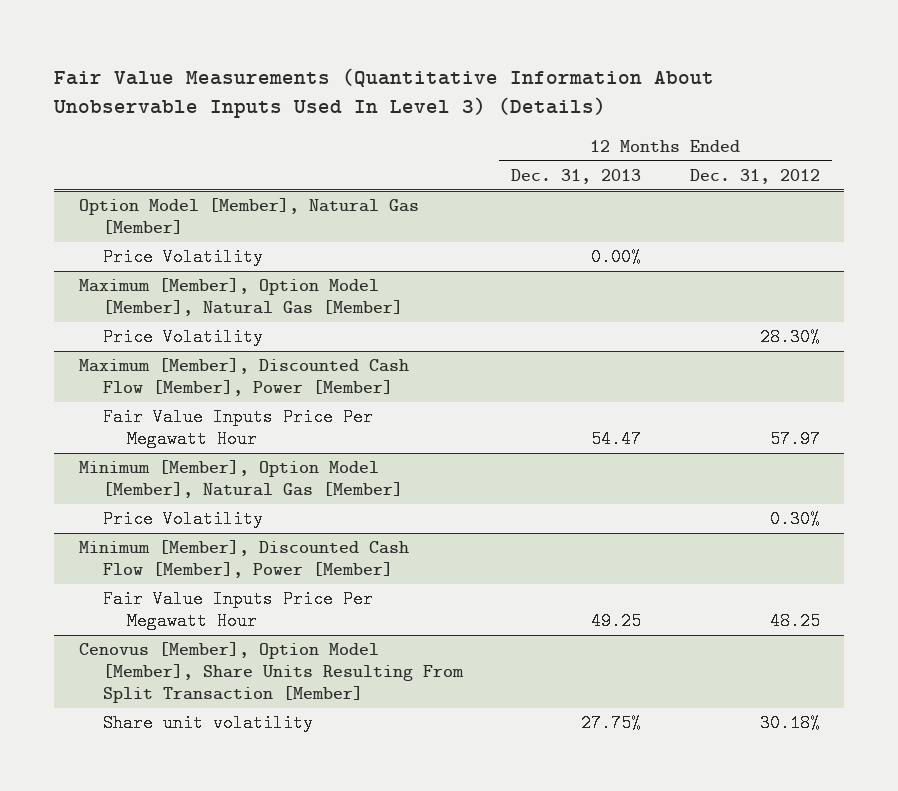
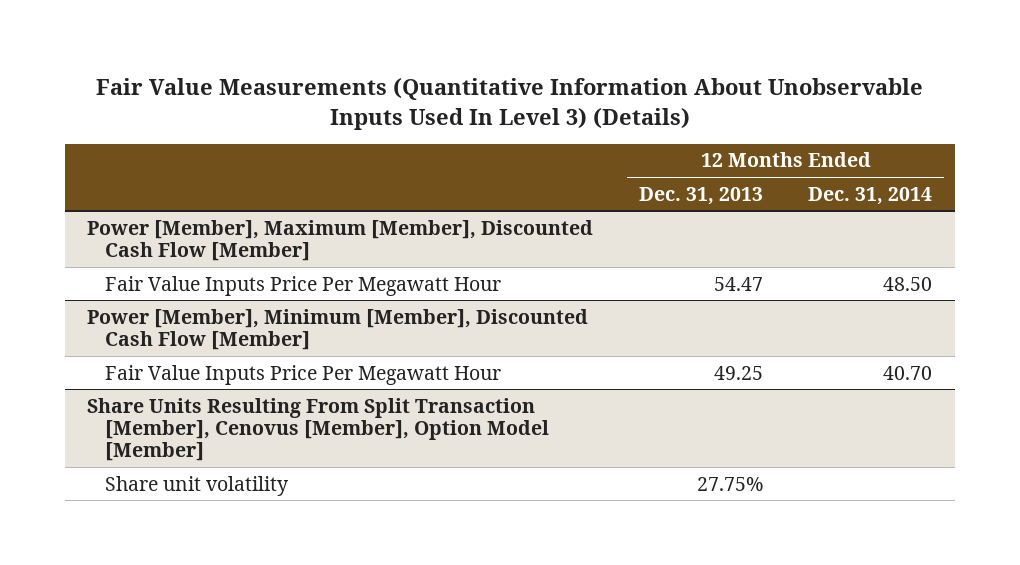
- | 12 Months Ended Dec. 31, 2013 | 12 Months Ended Dec. 31, 2012
+ | 12 Months Ended Dec. 31, 2013 | 12 Months Ended Dec. 31, 2014
- Option Model [Member], Natural Gas [Member]
- Price Volatility | 0.00% |
- Maximum [Member], Option Model [Member], Natural Gas [Member]
- Price Volatility | | 28.30%
- Maximum [Member], Discounted Cash Flow [Member], Power [Member]
+ Power [Member], Maximum [Member], Discounted Cash Flow [Member]
- Minimum [Member], Option Model [Member], Natural Gas [Member]
- Price Volatility | | 0.30%
- Minimum [Member], Discounted Cash Flow [Member], Power [Member]
+ Power [Member], Minimum [Member], Discounted Cash Flow [Member]
- Cenovus [Member], Option Model [Member], Share Units Resulting From Split Transaction [Member]
+ Share Units Resulting From Split Transaction [Member], Cenovus [Member], Option Model [Member]

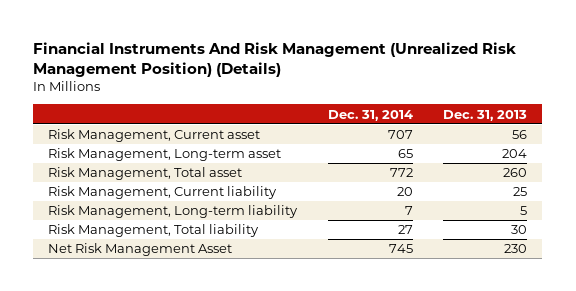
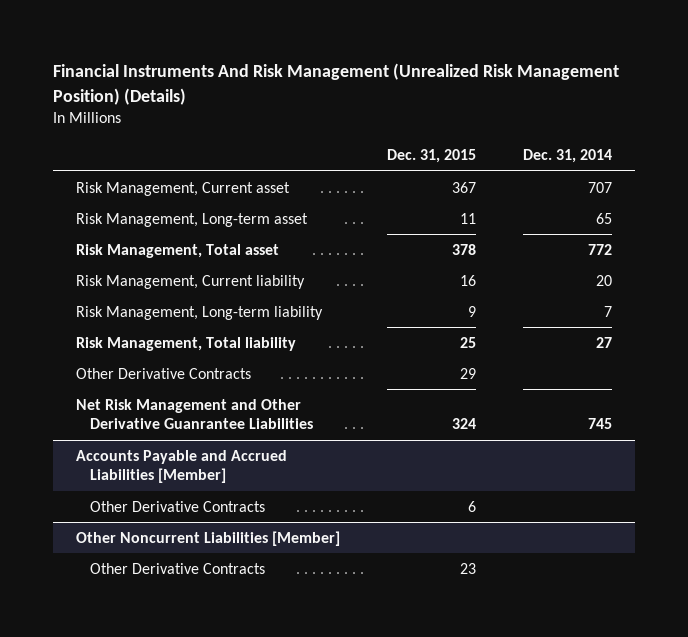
- | Dec. 31, 2014 | Dec. 31, 2013
+ | Dec. 31, 2015 | Dec. 31, 2014
- Net Risk Management Asset | 745 | 230
+ Other Derivative Contracts | 29 |
+ Net Risk Management and Other Derivative Guanrantee Liabilities | 324 | 745
+ Accounts Payable and Accrued Liabilities [Member]
+ Other Derivative Contracts | 6 |
+ Other Noncurrent Liabilities [Member]
+ Other Derivative Contracts | 23 |

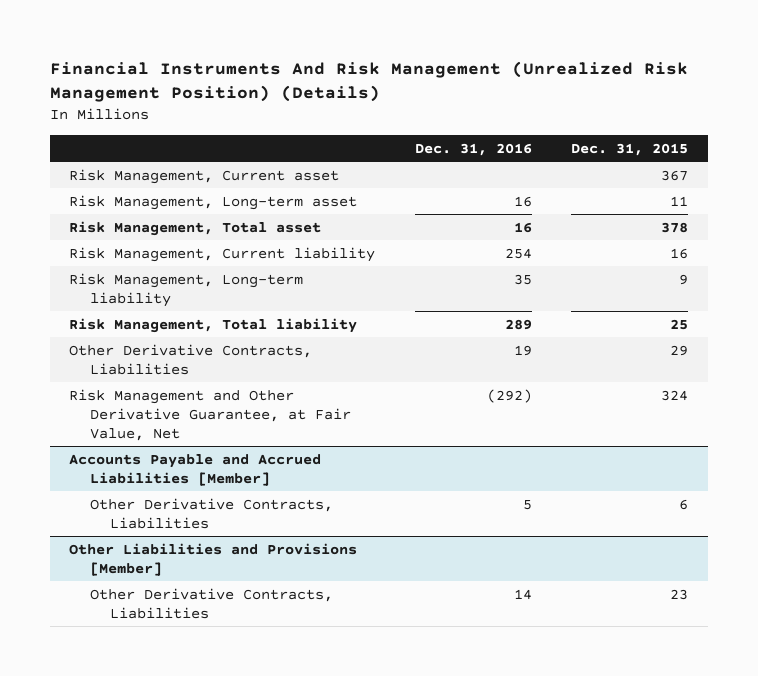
- | Dec. 31, 2015 | Dec. 31, 2014
+ | Dec. 31, 2016 | Dec. 31, 2015
- Other Derivative Contracts | 29 |
- Net Risk Management and Other Derivative Guanrantee Liabilities | 324 | 745
+ Other Derivative Contracts, Liabilities | 19 | 29
+ Risk Management and Other Derivative Guarantee, at Fair Value, Net | (292) | 324
@ Accounts Payable and Accrued Liabilities [Member]
- Other Derivative Contracts | 6 |
- Other Noncurrent Liabilities [Member]
- Other Derivative Contracts | 23 |
@ Accounts Payable and Accrued Liabilities [Member]
+ Other Derivative Contracts, Liabilities | 5 | 6
+ Other Liabilities and Provisions [Member]
+ Other Derivative Contracts, Liabilities | 14 | 23

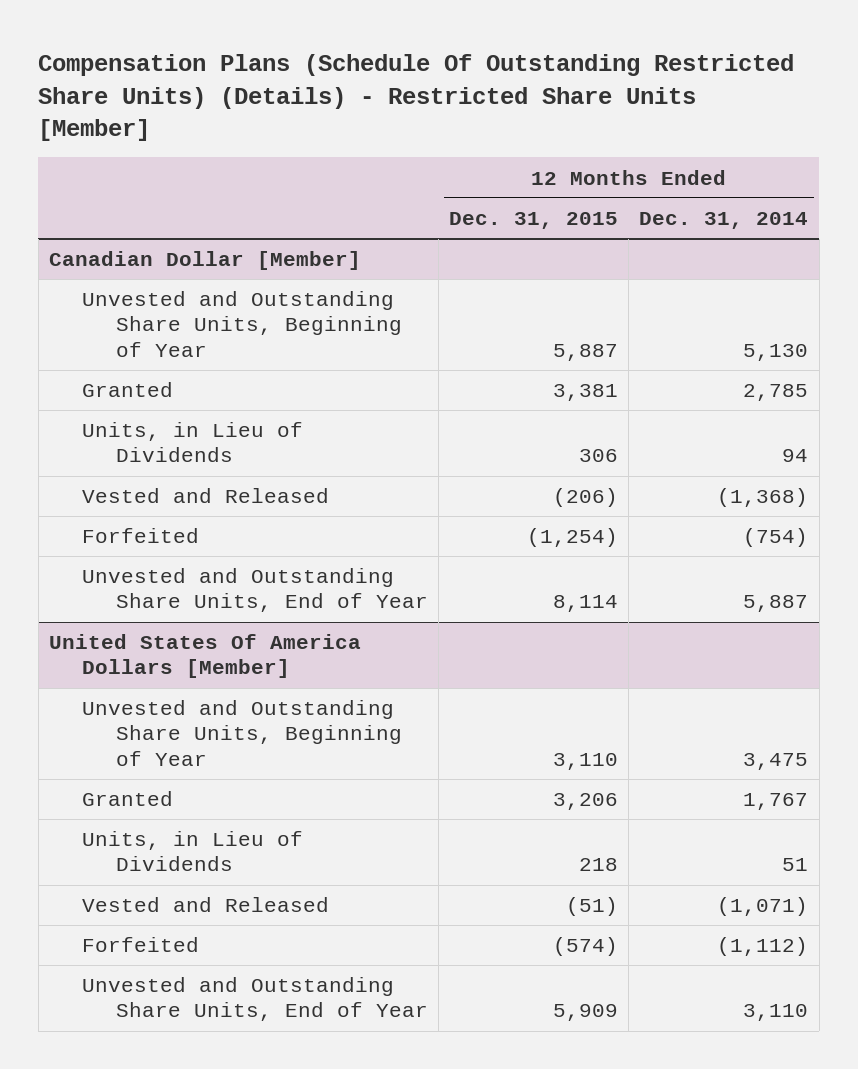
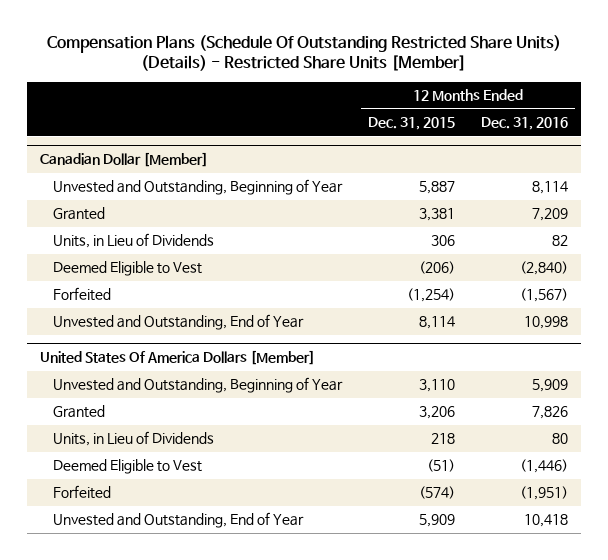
- | 12 Months Ended Dec. 31, 2015 | 12 Months Ended Dec. 31, 2014
+ | 12 Months Ended Dec. 31, 2015 | 12 Months Ended Dec. 31, 2016
@ Canadian Dollar [Member]
- Unvested and Outstanding Share Units, Beginning of Year | 5,887 | 5,130
+ Unvested and Outstanding, Beginning of Year | 5,887 | 8,114
- Vested and Released | (206) | (1,368)
+ Deemed Eligible to Vest | (206) | (2,840)
- Unvested and Outstanding Share Units, End of Year | 8,114 | 5,887
+ Unvested and Outstanding, End of Year | 8,114 | 10,998
@ United States Of America Dollars [Member]
- Unvested and Outstanding Share Units, Beginning of Year | 3,110 | 3,475
+ Unvested and Outstanding, Beginning of Year | 3,110 | 5,909
- Vested and Released | (51) | (1,071)
+ Deemed Eligible to Vest | (51) | (1,446)
- Unvested and Outstanding Share Units, End of Year | 5,909 | 3,110
+ Unvested and Outstanding, End of Year | 5,909 | 10,418

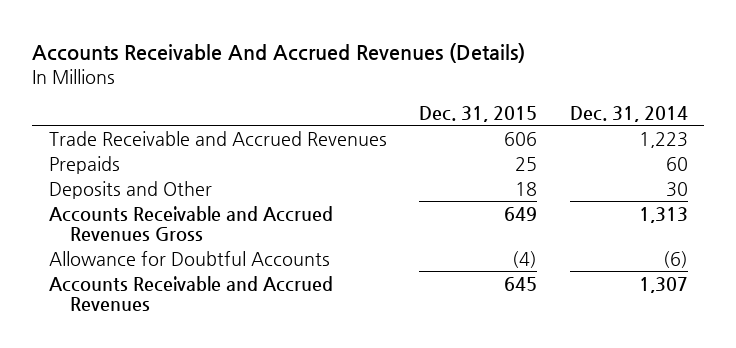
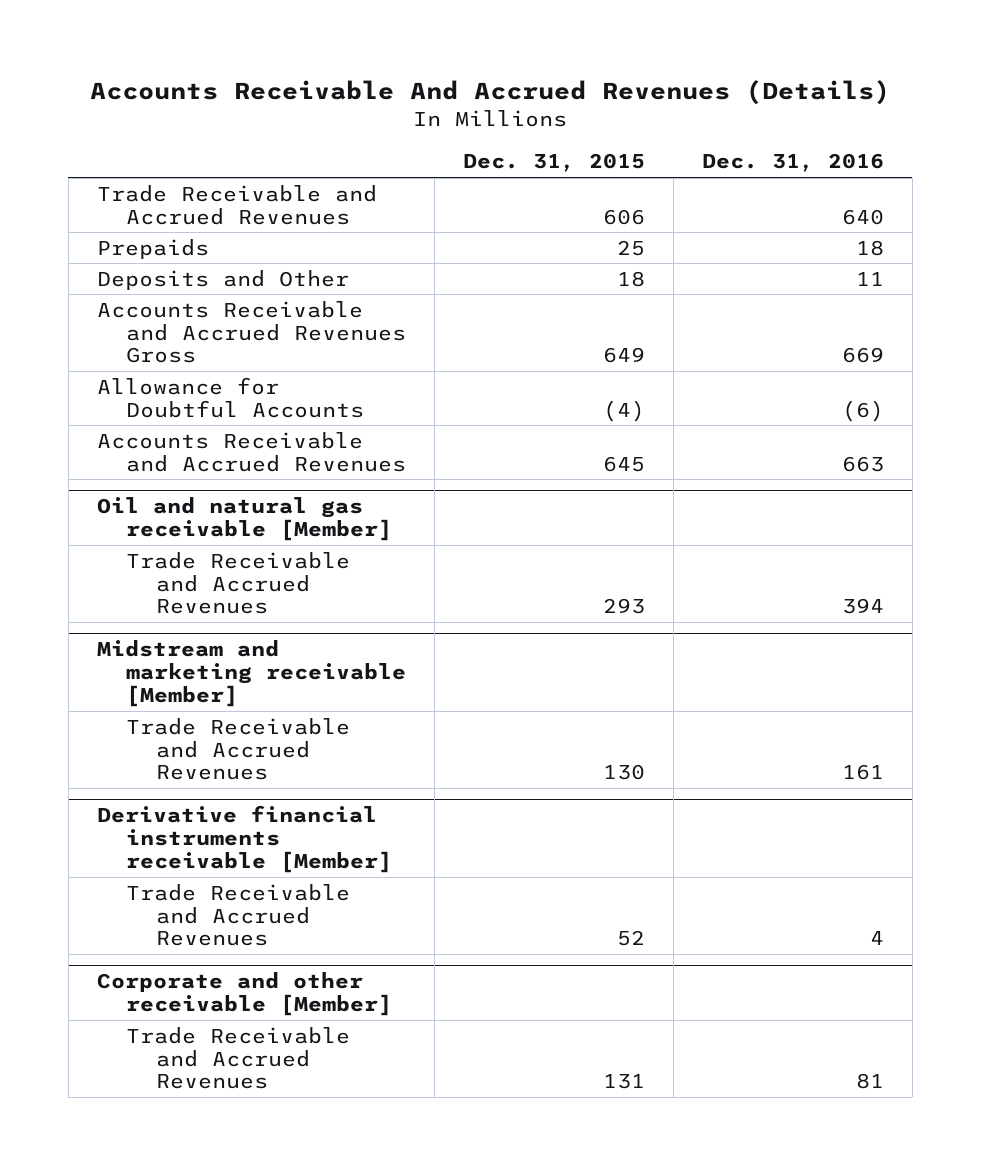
- | Dec. 31, 2015 | Dec. 31, 2014
+ | Dec. 31, 2015 | Dec. 31, 2016
+ Oil and natural gas receivable [Member]
+ Trade Receivable and Accrued Revenues | 293 | 394
+ Midstream and marketing receivable [Member]
+ Trade Receivable and Accrued Revenues | 130 | 161
+ Derivative financial instruments receivable [Member]
+ Trade Receivable and Accrued Revenues | 52 | 4
+ Corporate and other receivable [Member]
+ Trade Receivable and Accrued Revenues | 131 | 81

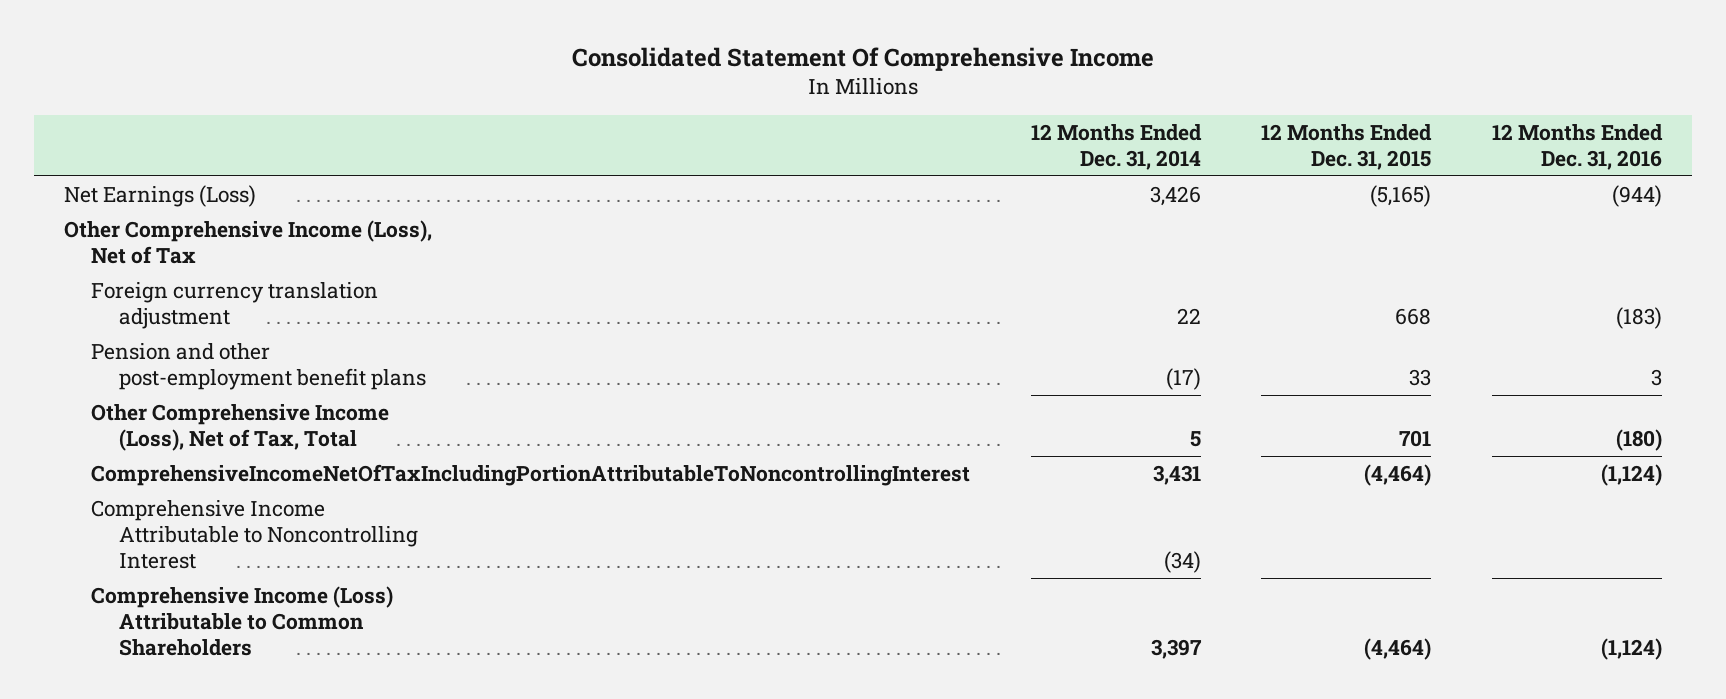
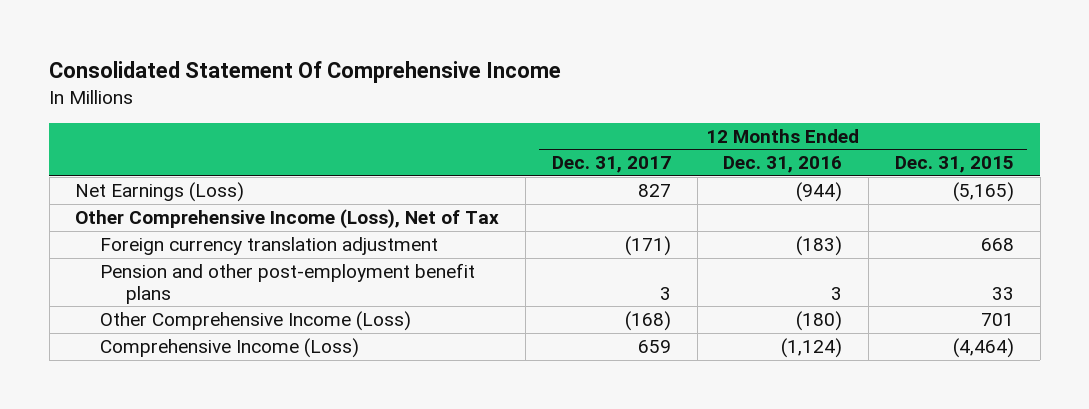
- | 12 Months Ended Dec. 31, 2014 | 12 Months Ended Dec. 31, 2015 | 12 Months Ended Dec. 31, 2016
+ | 12 Months Ended Dec. 31, 2017 | 12 Months Ended Dec. 31, 2016 | 12 Months Ended Dec. 31, 2015
- Other Comprehensive Income (Loss), Net of Tax, Total | 5 | 701 | (180)
- ComprehensiveIncomeNetOfTaxIncludingPortionAttributableToNoncontrollingInterest | 3,431 | (4,464) | (1,124)
- Comprehensive Income Attributable to Noncontrolling Interest | (34) | |
- Comprehensive Income (Loss) Attributable to Common Shareholders | 3,397 | (4,464) | (1,124)
+ Other Comprehensive Income (Loss) | (168) | (180) | 701
+ Comprehensive Income (Loss) | 659 | (1,124) | (4,464)

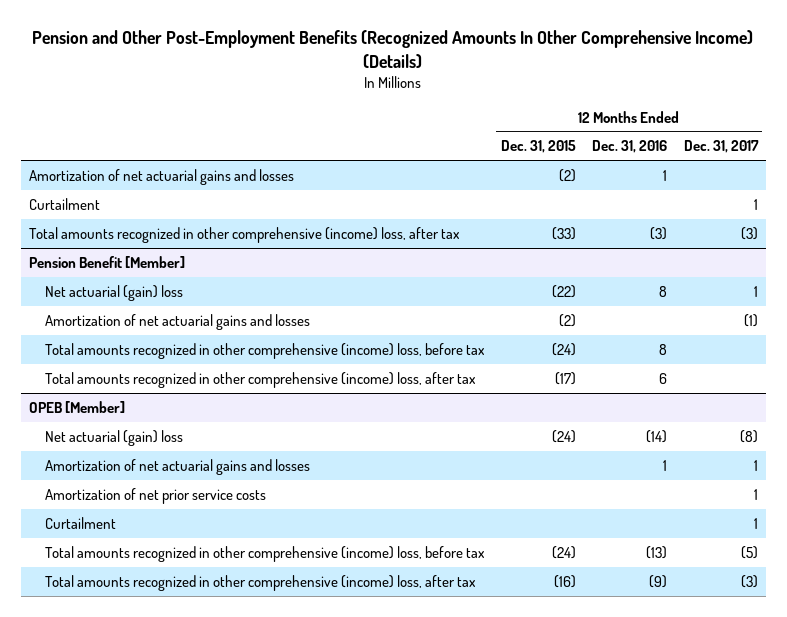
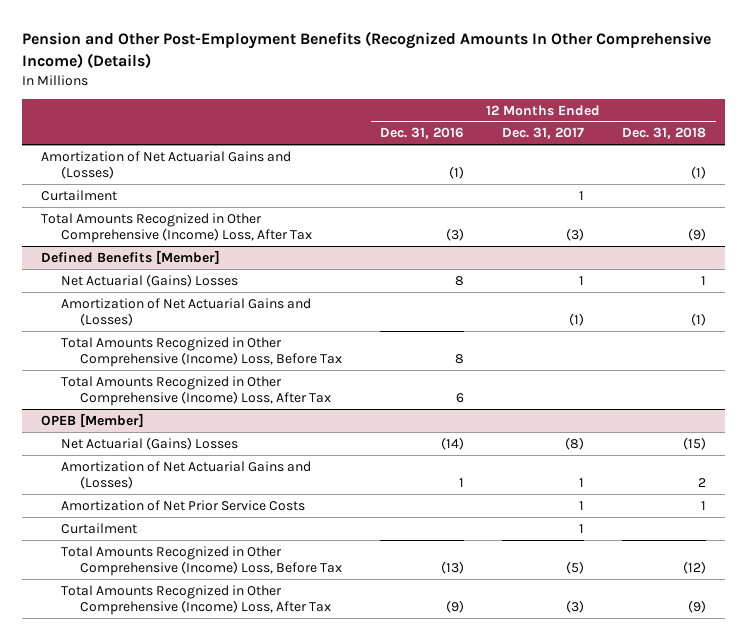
- | 12 Months Ended Dec. 31, 2015 | 12 Months Ended Dec. 31, 2016 | 12 Months Ended Dec. 31, 2017
+ | 12 Months Ended Dec. 31, 2016 | 12 Months Ended Dec. 31, 2017 | 12 Months Ended Dec. 31, 2018
- Amortization of net actuarial gains and losses | (2) | 1 |
+ Amortization of Net Actuarial Gains and (Losses) | (1) | | (1)
- Total amounts recognized in other comprehensive (income) loss, after tax | (33) | (3) | (3)
- Pension Benefit [Member]
- Net actuarial (gain) loss | (22) | 8 | 1
- Amortization of net actuarial gains and losses | (2) | | (1)
- Total amounts recognized in other comprehensive (income) loss, before tax | (24) | 8 |
- Total amounts recognized in other comprehensive (income) loss, after tax | (17) | 6 |
+ Total Amounts Recognized in Other Comprehensive (Income) Loss, After Tax | (3) | (3) | (9)
+ Defined Benefits [Member]
+ Net Actuarial (Gains) Losses | 8 | 1 | 1
+ Amortization of Net Actuarial Gains and (Losses) | | (1) | (1)
+ Total Amounts Recognized in Other Comprehensive (Income) Loss, Before Tax | 8 | |
+ Total Amounts Recognized in Other Comprehensive (Income) Loss, After Tax | 6 | |
@ OPEB [Member]
- Net actuarial (gain) loss | (24) | (14) | (8)
- Amortization of net actuarial gains and losses | | 1 | 1
- Amortization of net prior service costs | | | 1
+ Net Actuarial (Gains) Losses | (14) | (8) | (15)
+ Amortization of Net Actuarial Gains and (Losses) | 1 | 1 | 2
+ Amortization of Net Prior Service Costs | | 1 | 1
- Total amounts recognized in other comprehensive (income) loss, before tax | (24) | (13) | (5)
- Total amounts recognized in other comprehensive (income) loss, after tax | (16) | (9) | (3)
+ Total Amounts Recognized in Other Comprehensive (Income) Loss, Before Tax | (13) | (5) | (12)
+ Total Amounts Recognized in Other Comprehensive (Income) Loss, After Tax | (9) | (3) | (9)

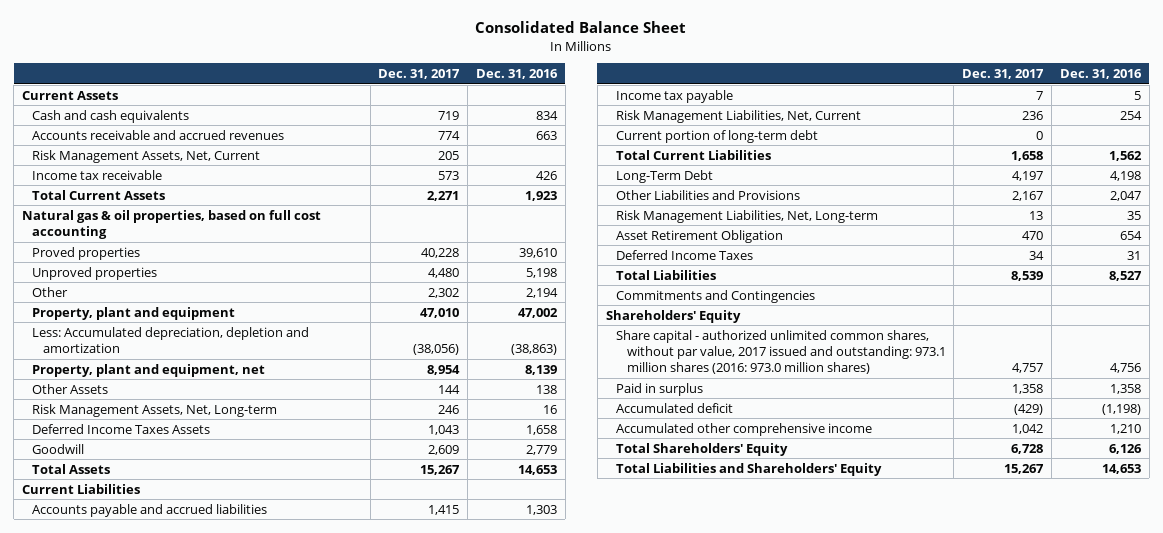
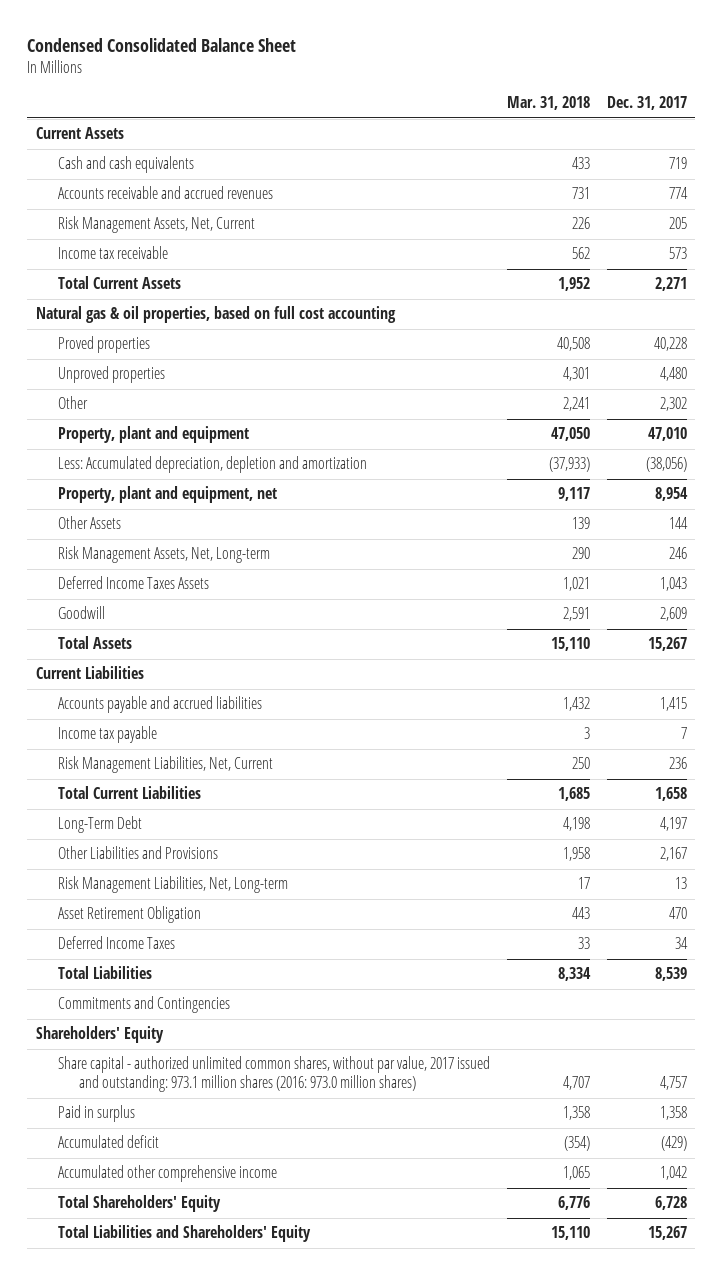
- Consolidated Balance Sheet
+ Condensed Consolidated Balance Sheet
- | Dec. 31, 2017 | Dec. 31, 2016
+ | Mar. 31, 2018 | Dec. 31, 2017
- Current portion of long-term debt | 0 |

